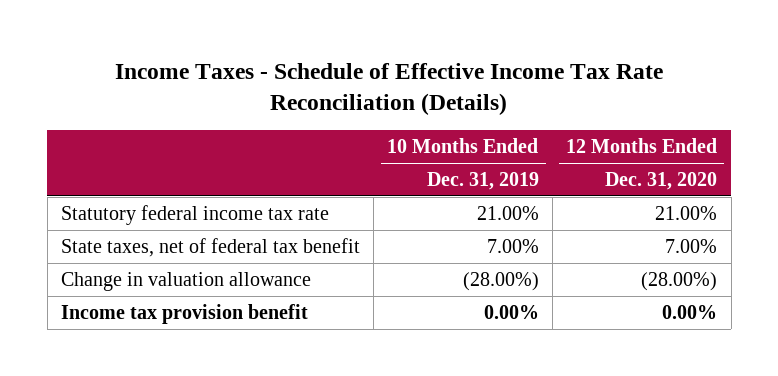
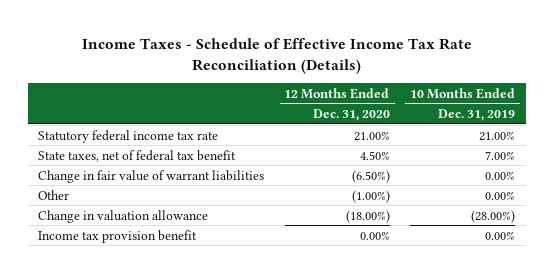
- | 10 Months Ended Dec. 31, 2019 | 12 Months Ended Dec. 31, 2020
+ | 12 Months Ended Dec. 31, 2020 | 10 Months Ended Dec. 31, 2019
- State taxes, net of federal tax benefit | 7.00% | 7.00%
- Change in valuation allowance | (28.00%) | (28.00%)
+ State taxes, net of federal tax benefit | 4.50% | 7.00%
+ Change in fair value of warrant liabilities | (6.50%) | 0.00%
+ Other | (1.00%) | 0.00%
+ Change in valuation allowance | (18.00%) | (28.00%)

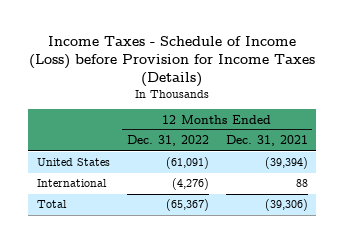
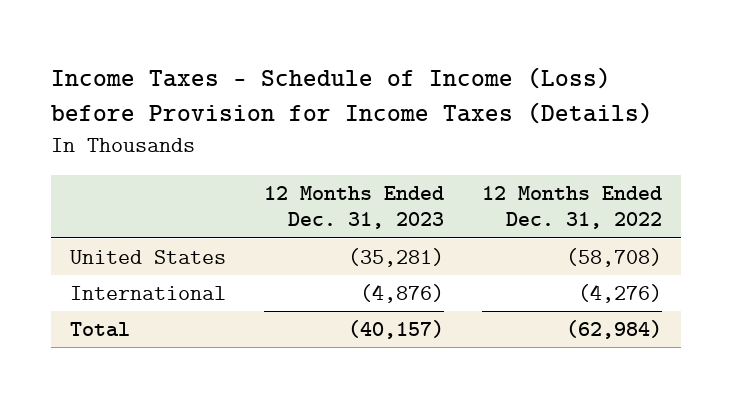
- | 12 Months Ended Dec. 31, 2022 | 12 Months Ended Dec. 31, 2021
+ | 12 Months Ended Dec. 31, 2023 | 12 Months Ended Dec. 31, 2022
- United States | (61,091) | (39,394)
+ United States | (35,281) | (58,708)
- Total | (65,367) | (39,306)
+ Total | (40,157) | (62,984)

